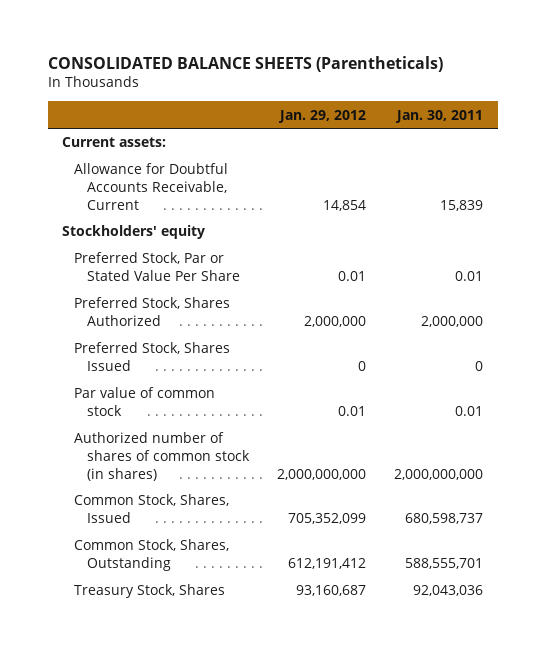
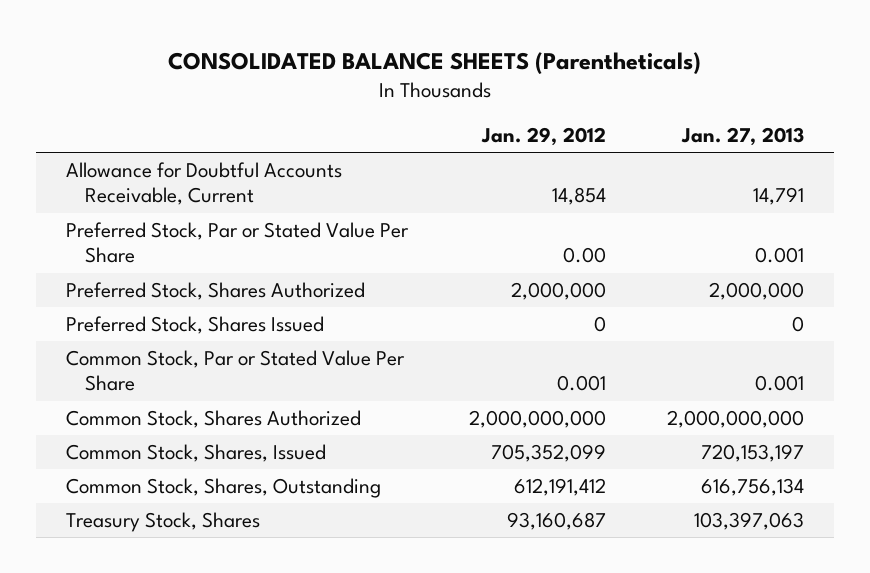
- | Jan. 29, 2012 | Jan. 30, 2011
+ | Jan. 29, 2012 | Jan. 27, 2013
- Current assets:
- Stockholders' equity
- Preferred Stock, Par or Stated Value Per Share | 0.01 | 0.01
+ Preferred Stock, Par or Stated Value Per Share | 0.00 | 0.001
- Par value of common stock | 0.01 | 0.01
- Authorized number of shares of common stock (in shares) | 2,000,000,000 | 2,000,000,000
+ Common Stock, Par or Stated Value Per Share | 0.001 | 0.001
+ Common Stock, Shares Authorized | 2,000,000,000 | 2,000,000,000

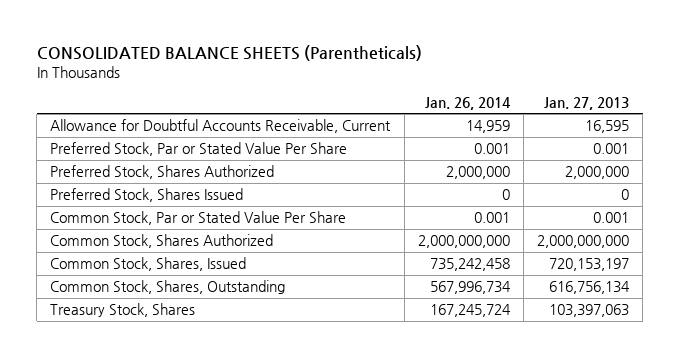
- | Jan. 29, 2012 | Jan. 27, 2013
+ | Jan. 26, 2014 | Jan. 27, 2013
- Allowance for Doubtful Accounts Receivable, Current | 14,854 | 14,791
+ Allowance for Doubtful Accounts Receivable, Current | 14,959 | 16,595

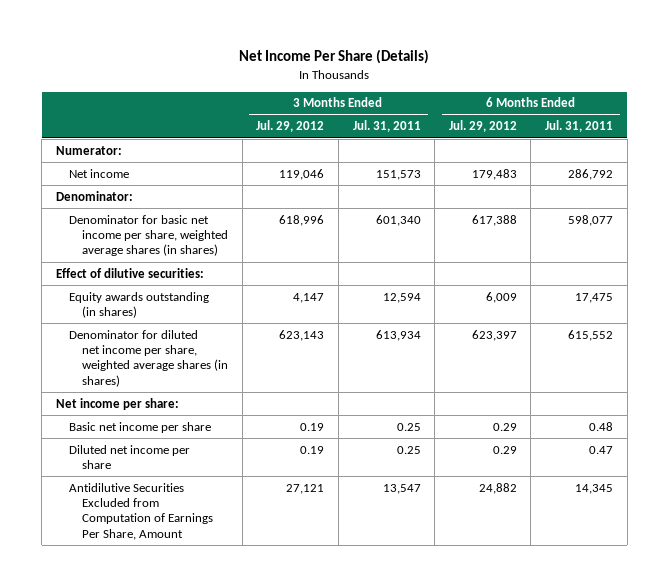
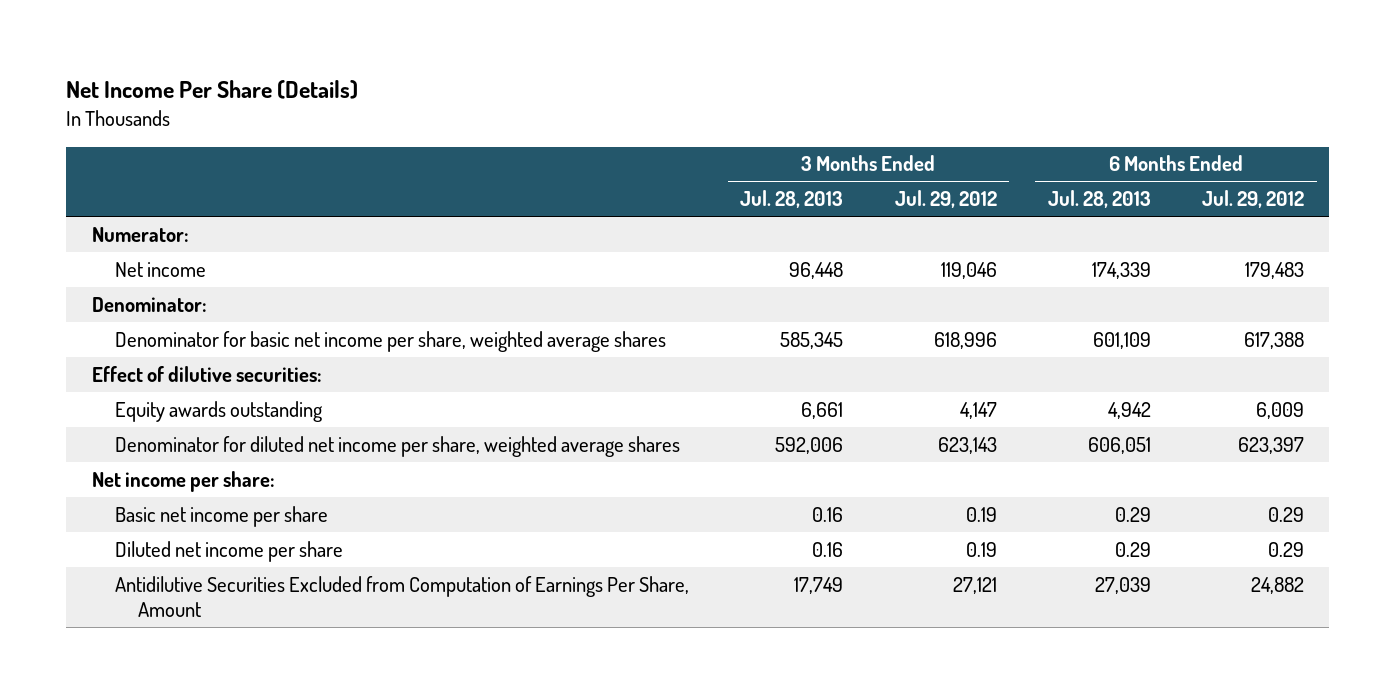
- | 3 Months Ended Jul. 29, 2012 | 3 Months Ended Jul. 31, 2011 | 6 Months Ended Jul. 29, 2012 | 6 Months Ended Jul. 31, 2011
+ | 3 Months Ended Jul. 28, 2013 | 3 Months Ended Jul. 29, 2012 | 6 Months Ended Jul. 28, 2013 | 6 Months Ended Jul. 29, 2012
- Denominator for basic net income per share, weighted average shares (in shares) | 618,996 | 601,340 | 617,388 | 598,077
+ Denominator for basic net income per share, weighted average shares | 585,345 | 618,996 | 601,109 | 617,388
- Equity awards outstanding (in shares) | 4,147 | 12,594 | 6,009 | 17,475
- Denominator for diluted net income per share, weighted average shares (in shares) | 623,143 | 613,934 | 623,397 | 615,552
+ Equity awards outstanding | 6,661 | 4,147 | 4,942 | 6,009
+ Denominator for diluted net income per share, weighted average shares | 592,006 | 623,143 | 606,051 | 623,397

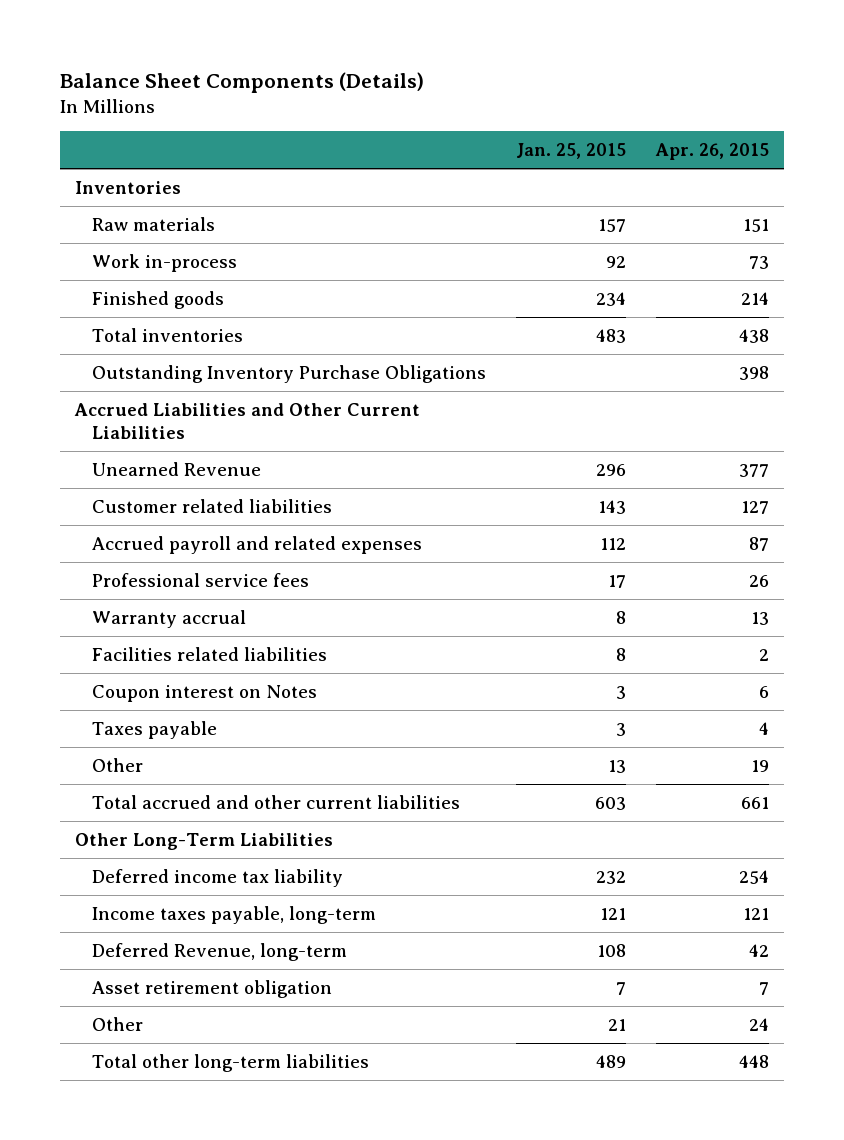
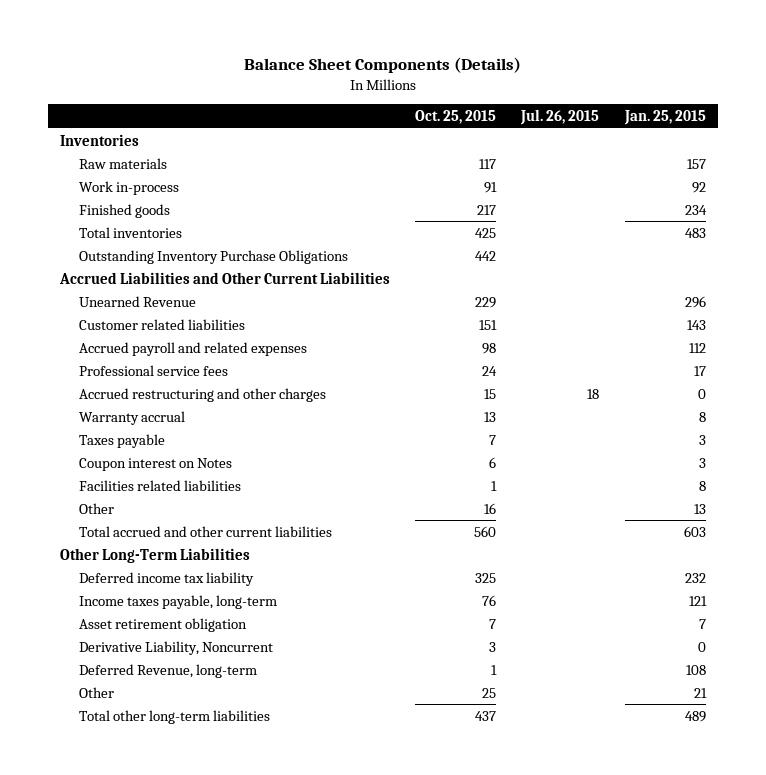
- | Jan. 25, 2015 | Apr. 26, 2015
+ | Oct. 25, 2015 | Jul. 26, 2015 | Jan. 25, 2015
+ Accrued restructuring and other charges | 15 | 18 | 0
moved down: Coupon interest on Notes | 6 | | 3
moved down: Facilities related liabilities | 1 | | 8
+ Derivative Liability, Noncurrent | 3 | | 0
moved down: Deferred Revenue, long-term | 1 | | 108

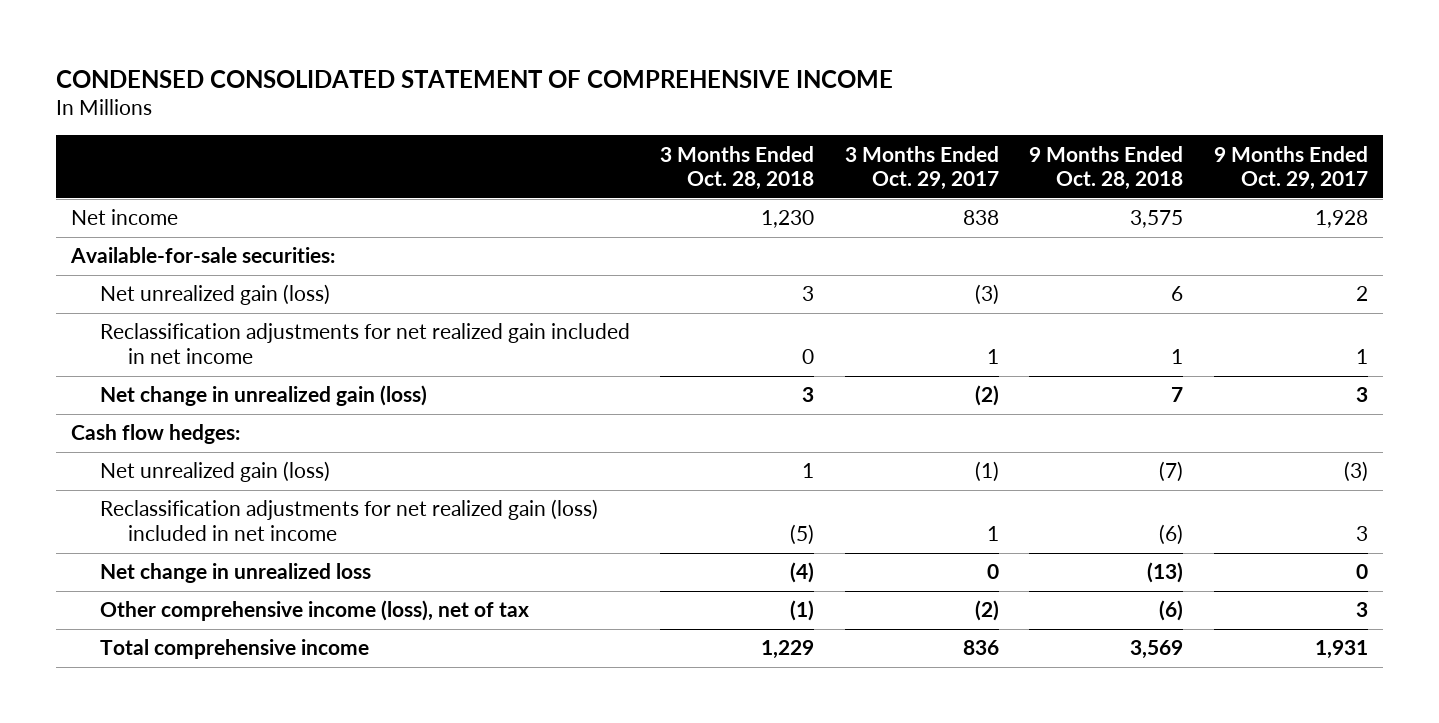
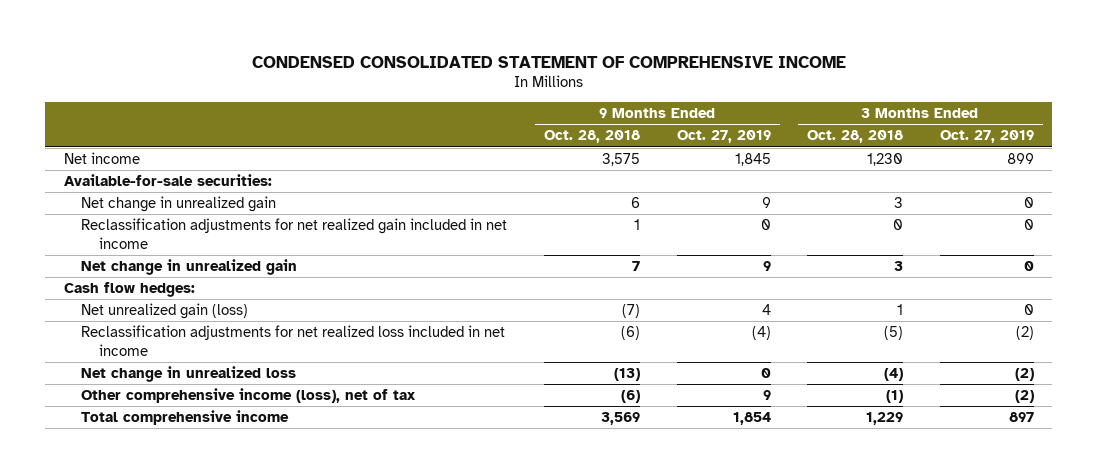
- | 3 Months Ended Oct. 28, 2018 | 3 Months Ended Oct. 29, 2017 | 9 Months Ended Oct. 28, 2018 | 9 Months Ended Oct. 29, 2017
+ | 9 Months Ended Oct. 28, 2018 | 9 Months Ended Oct. 27, 2019 | 3 Months Ended Oct. 28, 2018 | 3 Months Ended Oct. 27, 2019
- Net unrealized gain (loss) | 3 | (3) | 6 | 2
+ Net change in unrealized gain | 6 | 9 | 3 | 0
- Net change in unrealized gain (loss) | 3 | (2) | 7 | 3
+ Net change in unrealized gain | 7 | 9 | 3 | 0
- Reclassification adjustments for net realized gain (loss) included in net income | (5) | 1 | (6) | 3
+ Reclassification adjustments for net realized loss included in net income | (6) | (4) | (5) | (2)

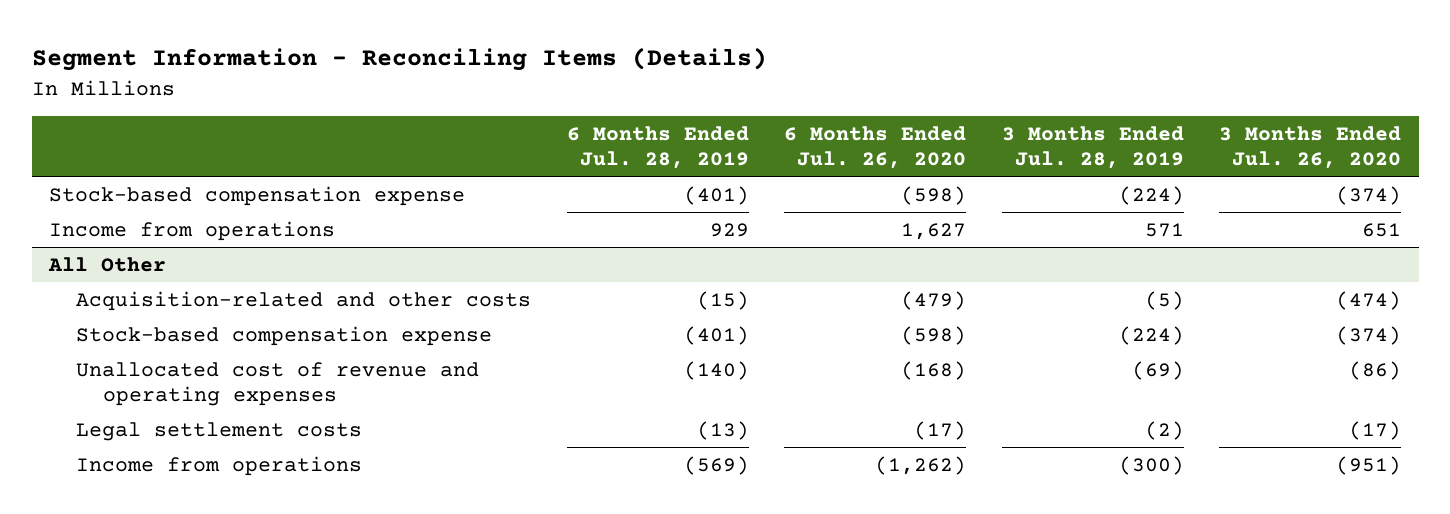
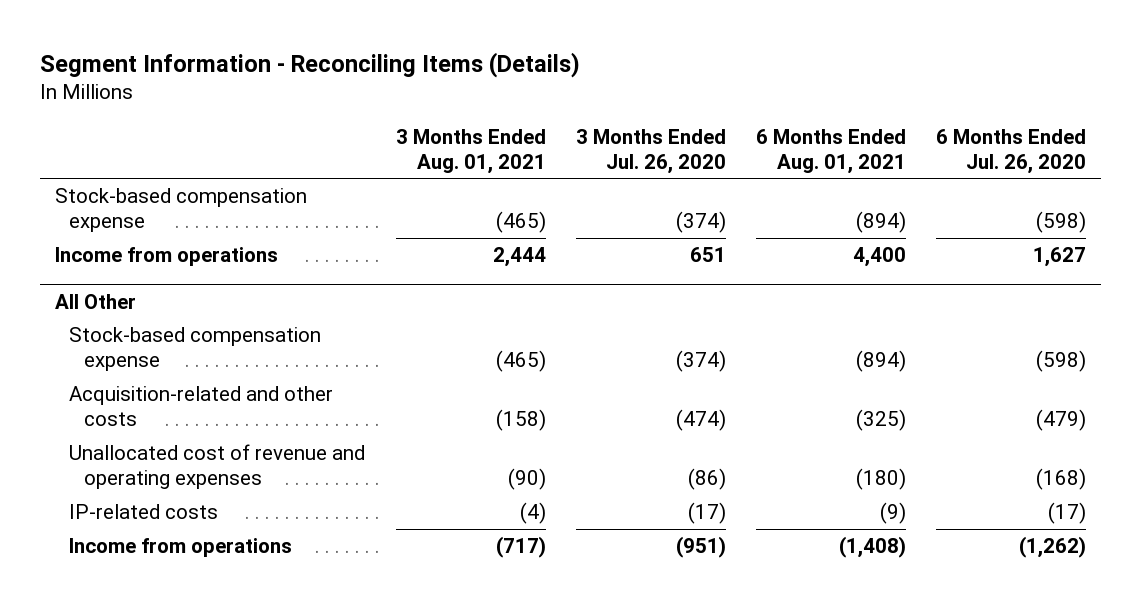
- | 6 Months Ended Jul. 28, 2019 | 6 Months Ended Jul. 26, 2020 | 3 Months Ended Jul. 28, 2019 | 3 Months Ended Jul. 26, 2020
+ | 3 Months Ended Aug. 01, 2021 | 3 Months Ended Jul. 26, 2020 | 6 Months Ended Aug. 01, 2021 | 6 Months Ended Jul. 26, 2020
@ All Other
moved down: Acquisition-related and other costs | (158) | (474) | (325) | (479)
- Legal settlement costs | (13) | (17) | (2) | (17)
+ IP-related costs | (4) | (17) | (9) | (17)

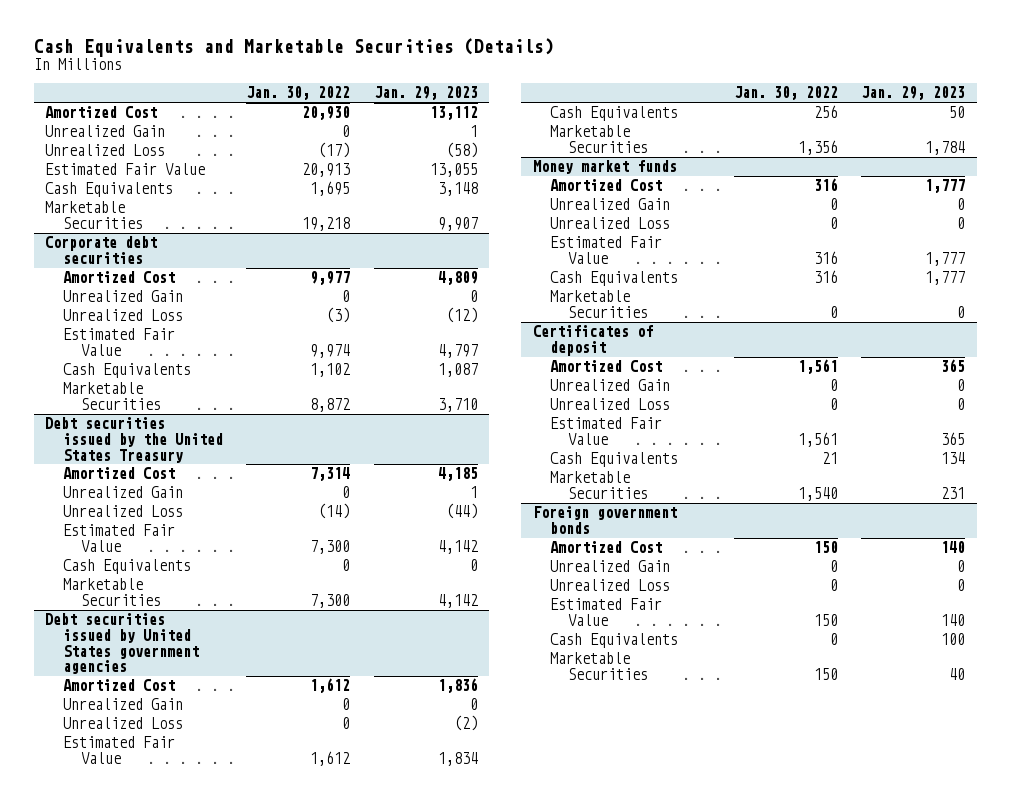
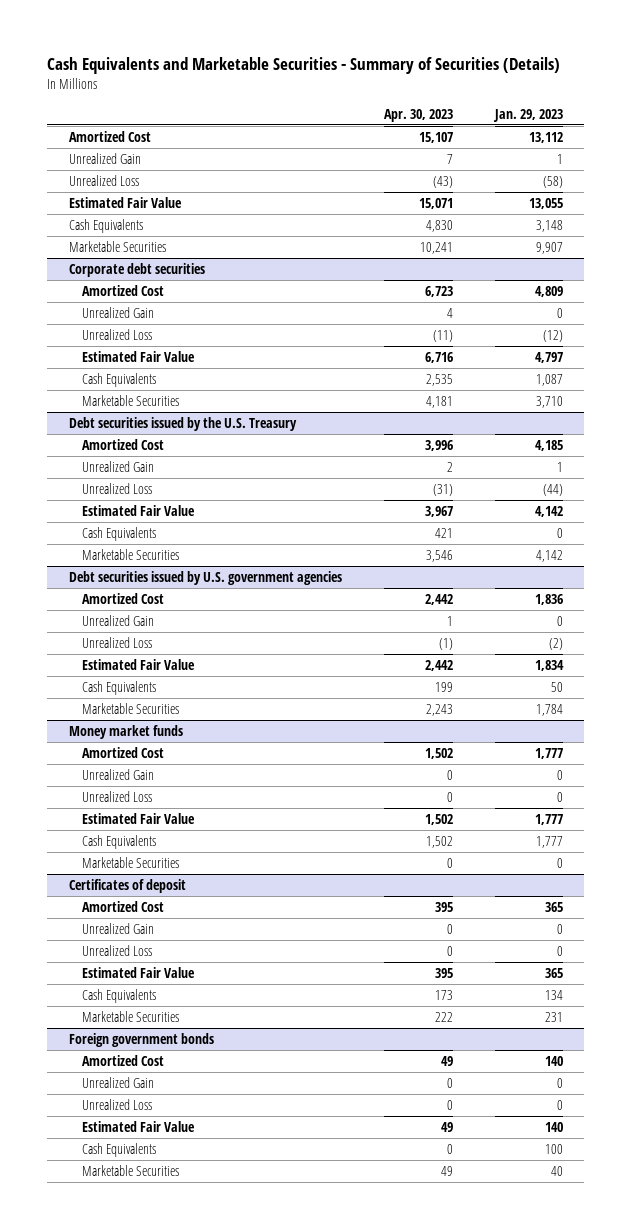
- Cash Equivalents and Marketable Securities (Details)
+ Cash Equivalents and Marketable Securities - Summary of Securities (Details)
- | Jan. 30, 2022 | Jan. 29, 2023
+ | Apr. 30, 2023 | Jan. 29, 2023
- Debt securities issued by the United States Treasury
+ Debt securities issued by the U.S. Treasury
- Debt securities issued by United States government agencies
+ Debt securities issued by U.S. government agencies

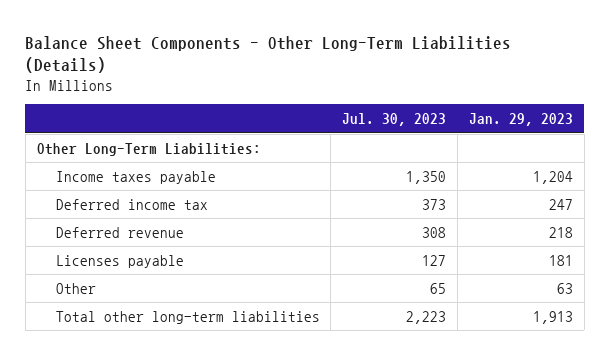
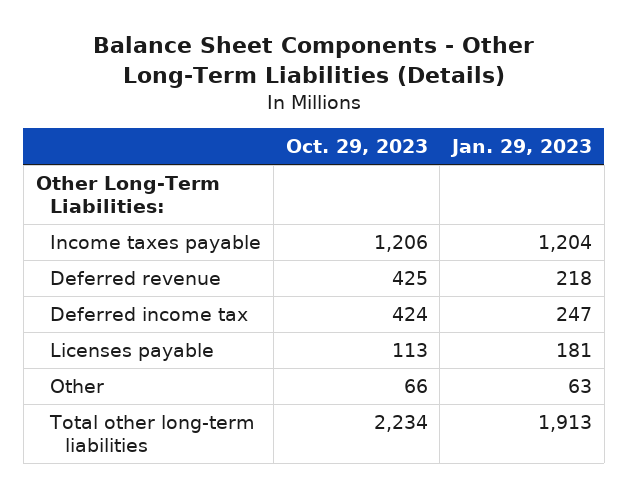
- | Jul. 30, 2023 | Jan. 29, 2023
+ | Oct. 29, 2023 | Jan. 29, 2023
moved down: Deferred income tax | 424 | 247

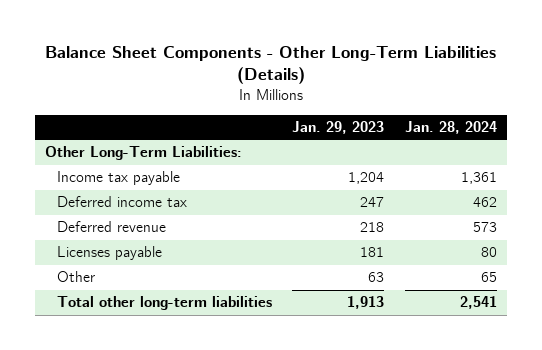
- | Oct. 29, 2023 | Jan. 29, 2023
+ | Jan. 29, 2023 | Jan. 28, 2024
- Income taxes payable | 1,206 | 1,204
+ Income tax payable | 1,204 | 1,361
moved down: Deferred revenue | 218 | 573

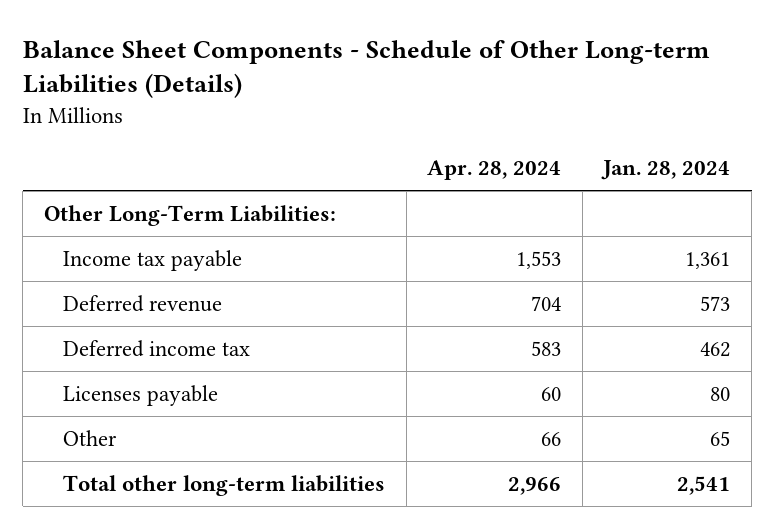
- Balance Sheet Components - Other Long-Term Liabilities (Details)
+ Balance Sheet Components - Schedule of Other Long-term Liabilities (Details)
- | Jan. 29, 2023 | Jan. 28, 2024
+ | Apr. 28, 2024 | Jan. 28, 2024
moved down: Deferred income tax | 583 | 462

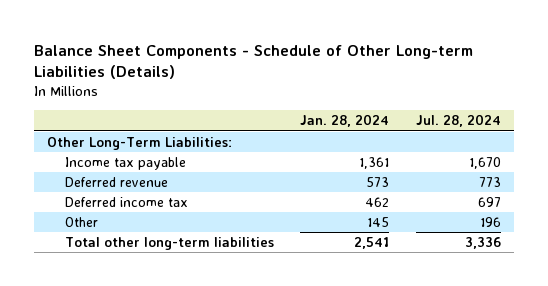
- | Apr. 28, 2024 | Jan. 28, 2024
+ | Jan. 28, 2024 | Jul. 28, 2024
- Licenses payable | 60 | 80
- Other | 66 | 65
+ Other | 145 | 196

